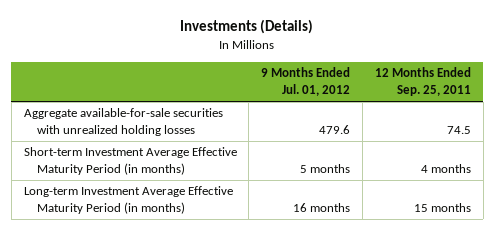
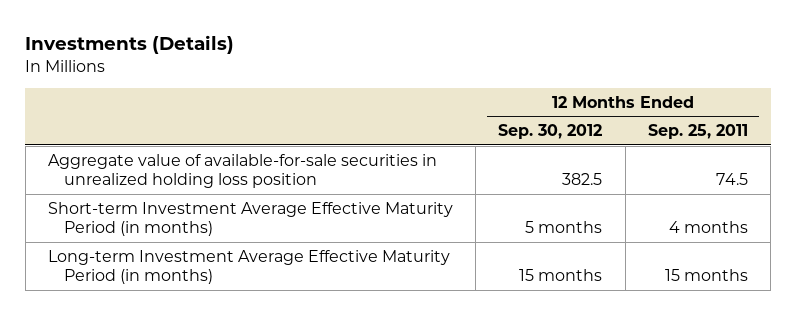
- | 9 Months Ended Jul. 01, 2012 | 12 Months Ended Sep. 25, 2011
+ | 12 Months Ended Sep. 30, 2012 | 12 Months Ended Sep. 25, 2011
- Aggregate available-for-sale securities with unrealized holding losses | 479.6 | 74.5
+ Aggregate value of available-for-sale securities in unrealized holding loss position | 382.5 | 74.5

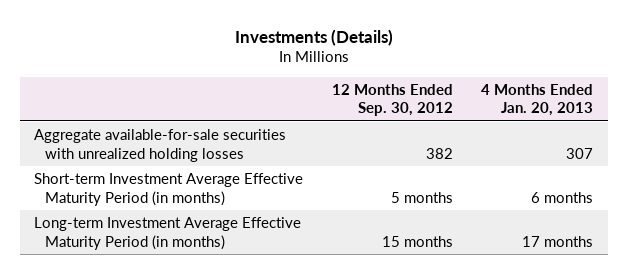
- | 12 Months Ended Sep. 30, 2012 | 12 Months Ended Sep. 25, 2011
+ | 12 Months Ended Sep. 30, 2012 | 4 Months Ended Jan. 20, 2013
- Aggregate value of available-for-sale securities in unrealized holding loss position | 382.5 | 74.5
+ Aggregate available-for-sale securities with unrealized holding losses | 382 | 307

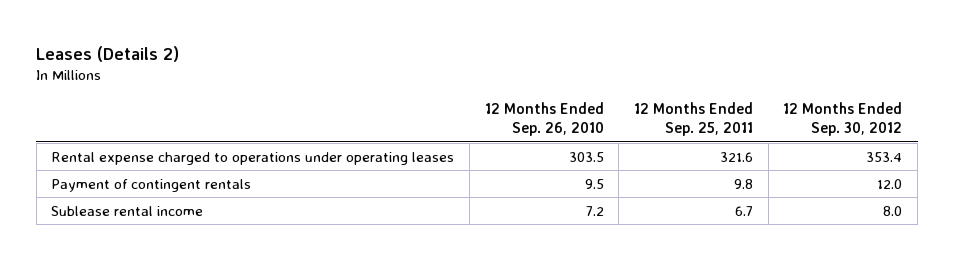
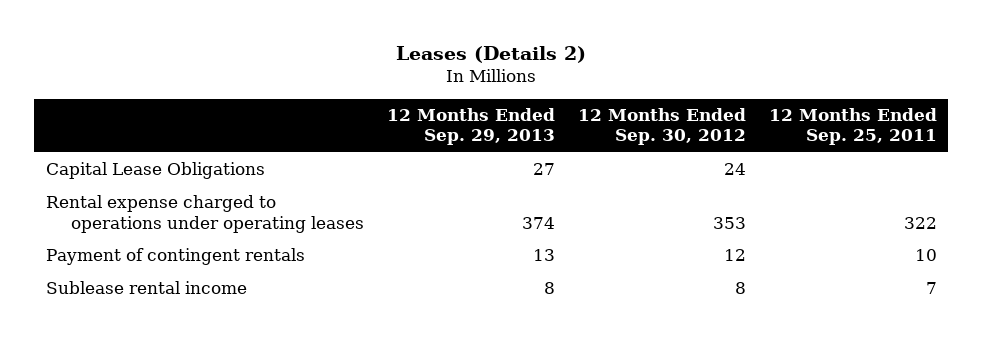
- | 12 Months Ended Sep. 26, 2010 | 12 Months Ended Sep. 25, 2011 | 12 Months Ended Sep. 30, 2012
+ | 12 Months Ended Sep. 29, 2013 | 12 Months Ended Sep. 30, 2012 | 12 Months Ended Sep. 25, 2011
- Rental expense charged to operations under operating leases | 303.5 | 321.6 | 353.4
- Payment of contingent rentals | 9.5 | 9.8 | 12.0
- Sublease rental income | 7.2 | 6.7 | 8.0
+ Capital Lease Obligations | 27 | 24 |
+ Rental expense charged to operations under operating leases | 374 | 353 | 322
+ Payment of contingent rentals | 13 | 12 | 10
+ Sublease rental income | 8 | 8 | 7

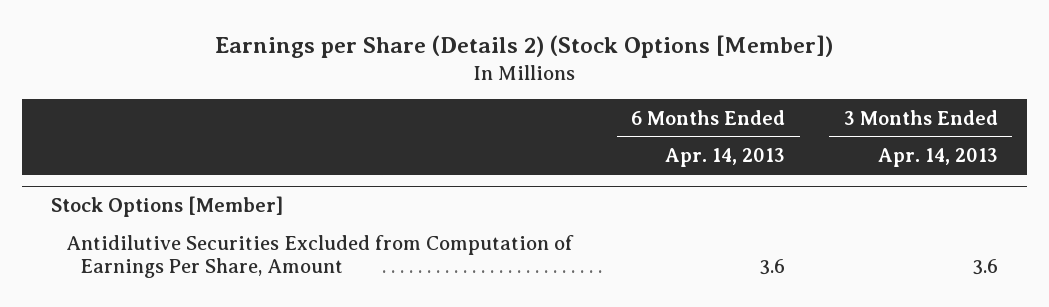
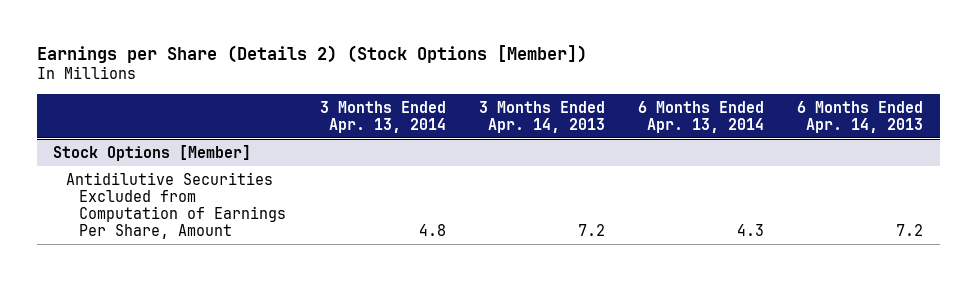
- | 6 Months Ended Apr. 14, 2013 | 3 Months Ended Apr. 14, 2013
+ | 3 Months Ended Apr. 13, 2014 | 3 Months Ended Apr. 14, 2013 | 6 Months Ended Apr. 13, 2014 | 6 Months Ended Apr. 14, 2013
@ Stock Options [Member]
- Antidilutive Securities Excluded from Computation of Earnings Per Share, Amount | 3.6 | 3.6
+ Antidilutive Securities Excluded from Computation of Earnings Per Share, Amount | 4.8 | 7.2 | 4.3 | 7.2

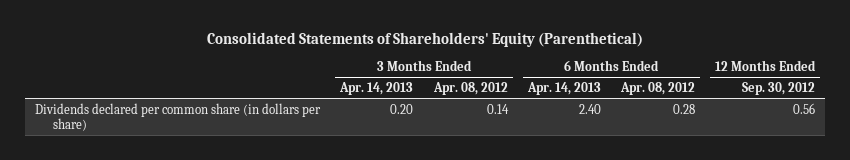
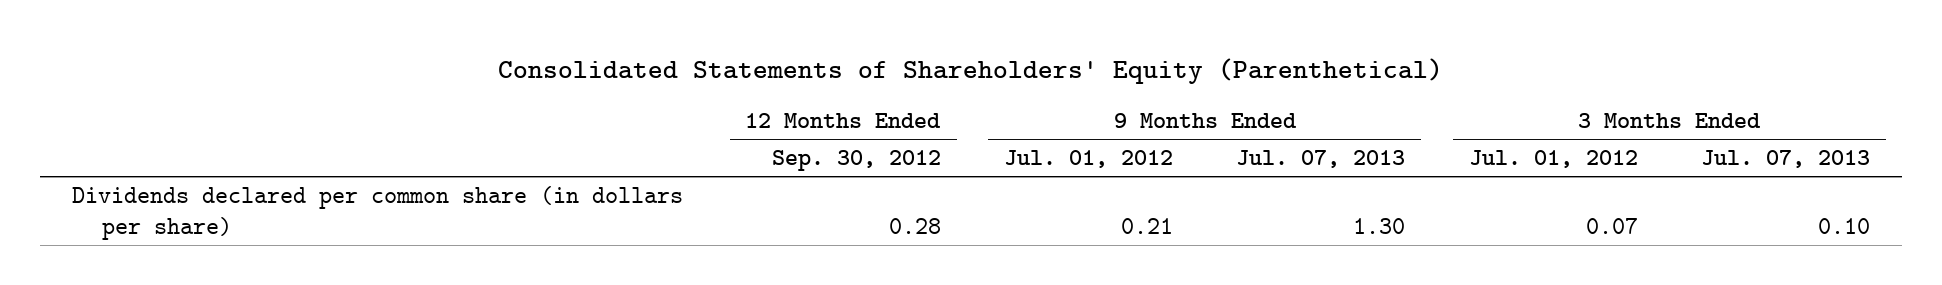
- | 3 Months Ended Apr. 14, 2013 | 3 Months Ended Apr. 08, 2012 | 6 Months Ended Apr. 14, 2013 | 6 Months Ended Apr. 08, 2012 | 12 Months Ended Sep. 30, 2012
+ | 12 Months Ended Sep. 30, 2012 | 9 Months Ended Jul. 01, 2012 | 9 Months Ended Jul. 07, 2013 | 3 Months Ended Jul. 01, 2012 | 3 Months Ended Jul. 07, 2013
- Dividends declared per common share (in dollars per share) | 0.20 | 0.14 | 2.40 | 0.28 | 0.56
+ Dividends declared per common share (in dollars per share) | 0.28 | 0.21 | 1.30 | 0.07 | 0.10

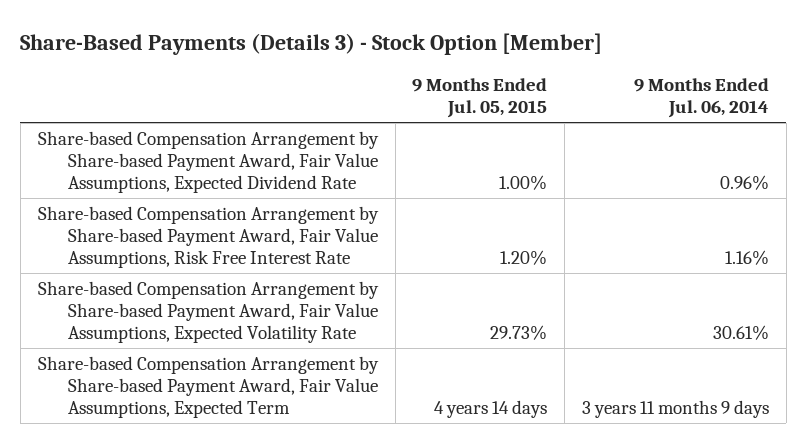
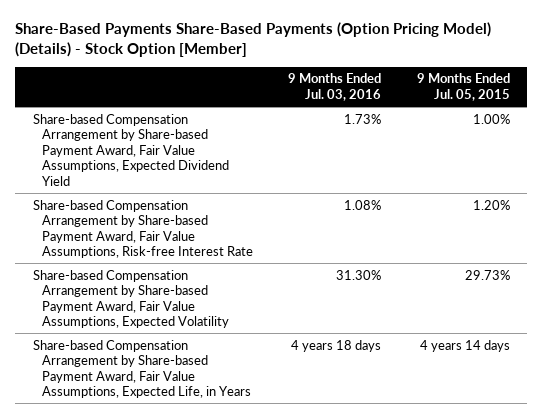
- Share-Based Payments (Details 3) - Stock Option [Member]
+ Share-Based Payments Share-Based Payments (Option Pricing Model) (Details) - Stock Option [Member]
- | 9 Months Ended Jul. 05, 2015 | 9 Months Ended Jul. 06, 2014
+ | 9 Months Ended Jul. 03, 2016 | 9 Months Ended Jul. 05, 2015
- Share-based Compensation Arrangement by Share-based Payment Award, Fair Value Assumptions, Expected Dividend Rate | 1.00% | 0.96%
- Share-based Compensation Arrangement by Share-based Payment Award, Fair Value Assumptions, Risk Free Interest Rate | 1.20% | 1.16%
- Share-based Compensation Arrangement by Share-based Payment Award, Fair Value Assumptions, Expected Volatility Rate | 29.73% | 30.61%
- Share-based Compensation Arrangement by Share-based Payment Award, Fair Value Assumptions, Expected Term | 4 years 14 days | 3 years 11 months 9 days
+ Share-based Compensation Arrangement by Share-based Payment Award, Fair Value Assumptions, Expected Dividend Yield | 1.73% | 1.00%
+ Share-based Compensation Arrangement by Share-based Payment Award, Fair Value Assumptions, Risk-free Interest Rate | 1.08% | 1.20%
+ Share-based Compensation Arrangement by Share-based Payment Award, Fair Value Assumptions, Expected Volatility | 31.30% | 29.73%
+ Share-based Compensation Arrangement by Share-based Payment Award, Fair Value Assumptions, Expected Life, in Years | 4 years 18 days | 4 years 14 days

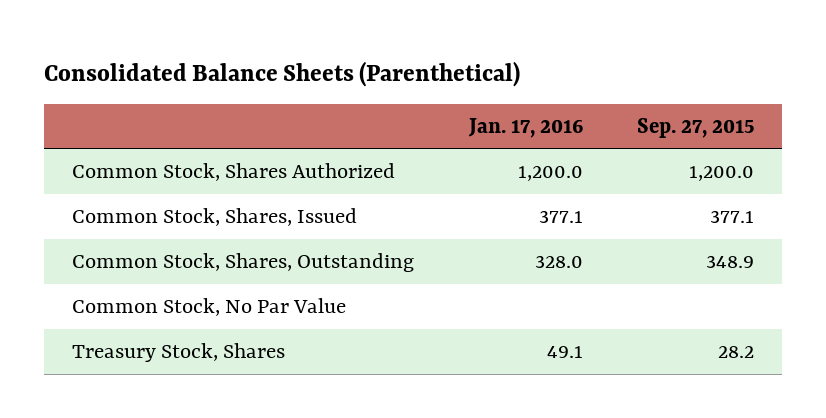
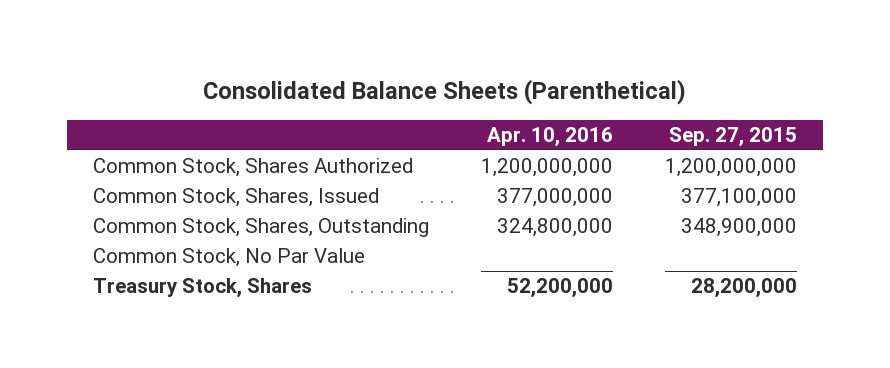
- | Jan. 17, 2016 | Sep. 27, 2015
+ | Apr. 10, 2016 | Sep. 27, 2015
- Common Stock, Shares Authorized | 1,200.0 | 1,200.0
- Common Stock, Shares, Issued | 377.1 | 377.1
- Common Stock, Shares, Outstanding | 328.0 | 348.9
+ Common Stock, Shares Authorized | 1,200,000,000 | 1,200,000,000
+ Common Stock, Shares, Issued | 377,000,000 | 377,100,000
+ Common Stock, Shares, Outstanding | 324,800,000 | 348,900,000
- Treasury Stock, Shares | 49.1 | 28.2
+ Treasury Stock, Shares | 52,200,000 | 28,200,000

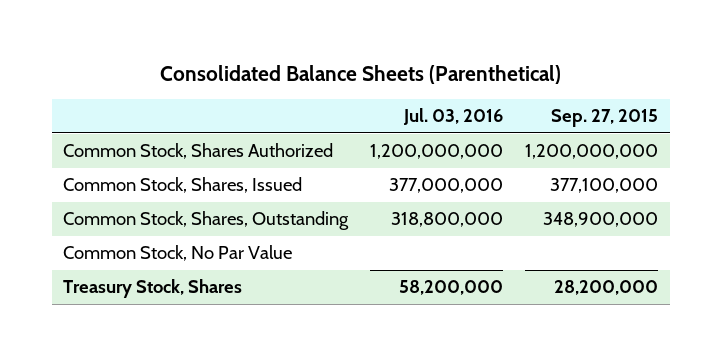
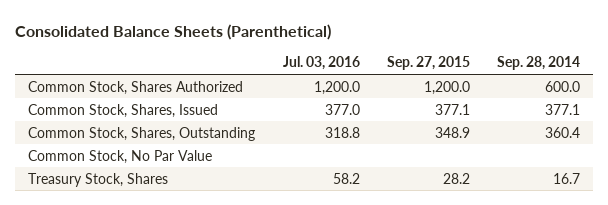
- | Jul. 03, 2016 | Sep. 27, 2015
+ | Jul. 03, 2016 | Sep. 27, 2015 | Sep. 28, 2014
- Common Stock, Shares Authorized | 1,200,000,000 | 1,200,000,000
- Common Stock, Shares, Issued | 377,000,000 | 377,100,000
- Common Stock, Shares, Outstanding | 318,800,000 | 348,900,000
+ Common Stock, Shares Authorized | 1,200.0 | 1,200.0 | 600.0
+ Common Stock, Shares, Issued | 377.0 | 377.1 | 377.1
+ Common Stock, Shares, Outstanding | 318.8 | 348.9 | 360.4
- Treasury Stock, Shares | 58,200,000 | 28,200,000
+ Treasury Stock, Shares | 58.2 | 28.2 | 16.7

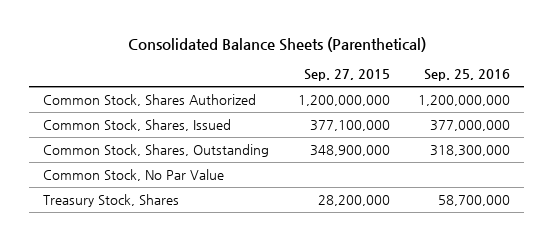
- | Jul. 03, 2016 | Sep. 27, 2015 | Sep. 28, 2014
+ | Sep. 27, 2015 | Sep. 25, 2016
- Common Stock, Shares Authorized | 1,200.0 | 1,200.0 | 600.0
- Common Stock, Shares, Issued | 377.0 | 377.1 | 377.1
- Common Stock, Shares, Outstanding | 318.8 | 348.9 | 360.4
+ Common Stock, Shares Authorized | 1,200,000,000 | 1,200,000,000
+ Common Stock, Shares, Issued | 377,100,000 | 377,000,000
+ Common Stock, Shares, Outstanding | 348,900,000 | 318,300,000
- Treasury Stock, Shares | 58.2 | 28.2 | 16.7
+ Treasury Stock, Shares | 28,200,000 | 58,700,000

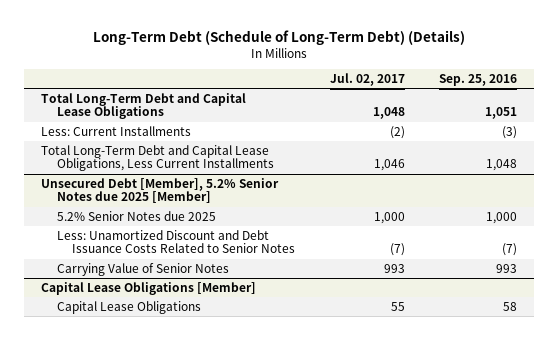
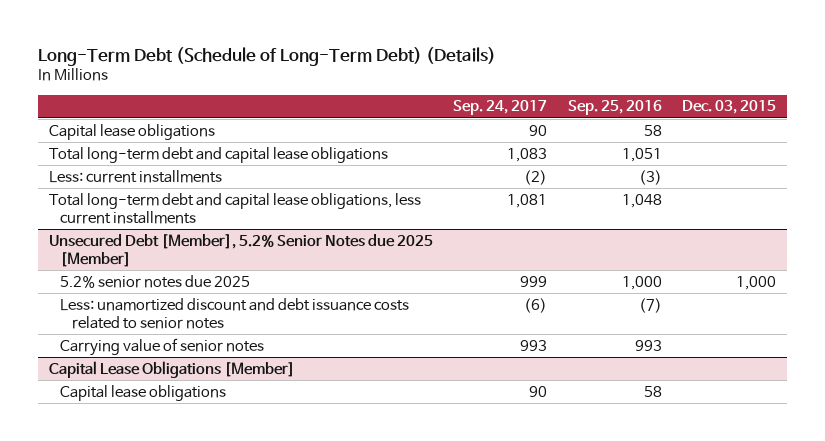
- | Jul. 02, 2017 | Sep. 25, 2016
+ | Sep. 24, 2017 | Sep. 25, 2016 | Dec. 03, 2015
- Total Long-Term Debt and Capital Lease Obligations | 1,048 | 1,051
- Less: Current Installments | (2) | (3)
- Total Long-Term Debt and Capital Lease Obligations, Less Current Installments | 1,046 | 1,048
+ Capital lease obligations | 90 | 58 |
+ Total long-term debt and capital lease obligations | 1,083 | 1,051 |
+ Less: current installments | (2) | (3) |
+ Total long-term debt and capital lease obligations, less current installments | 1,081 | 1,048 |
@ Unsecured Debt [Member], 5.2% Senior Notes due 2025 [Member]
- 5.2% Senior Notes due 2025 | 1,000 | 1,000
- Less: Unamortized Discount and Debt Issuance Costs Related to Senior Notes | (7) | (7)
- Carrying Value of Senior Notes | 993 | 993
+ 5.2% senior notes due 2025 | 999 | 1,000 | 1,000
+ Less: unamortized discount and debt issuance costs related to senior notes | (6) | (7) |
+ Carrying value of senior notes | 993 | 993 |
@ Capital Lease Obligations [Member]
- Capital Lease Obligations | 55 | 58
+ Capital lease obligations | 90 | 58 |

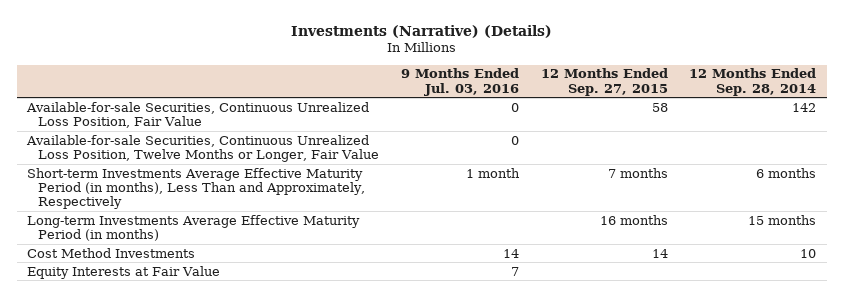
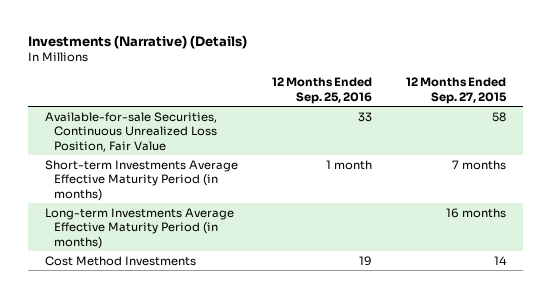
- | 9 Months Ended Jul. 03, 2016 | 12 Months Ended Sep. 27, 2015 | 12 Months Ended Sep. 28, 2014
+ | 12 Months Ended Sep. 25, 2016 | 12 Months Ended Sep. 27, 2015
- Available-for-sale Securities, Continuous Unrealized Loss Position, Twelve Months or Longer, Fair Value | 0 | |
- Short-term Investments Average Effective Maturity Period (in months), Less Than and Approximately, Respectively | 1 month | 7 months | 6 months
+ Short-term Investments Average Effective Maturity Period (in months) | 1 month | 7 months
- Equity Interests at Fair Value | 7 | |

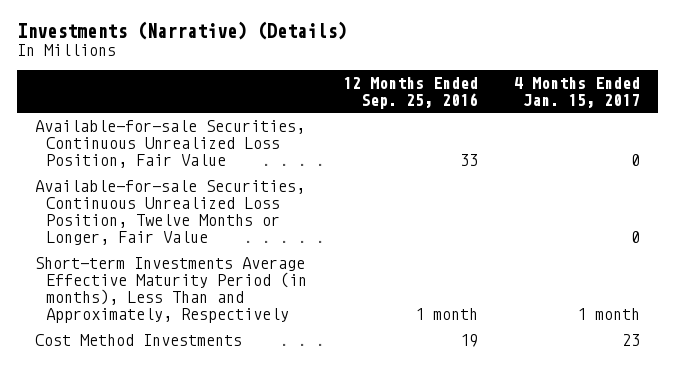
- | 12 Months Ended Sep. 25, 2016 | 12 Months Ended Sep. 27, 2015
+ | 12 Months Ended Sep. 25, 2016 | 4 Months Ended Jan. 15, 2017
- Short-term Investments Average Effective Maturity Period (in months) | 1 month | 7 months
- Long-term Investments Average Effective Maturity Period (in months) | | 16 months
+ Available-for-sale Securities, Continuous Unrealized Loss Position, Twelve Months or Longer, Fair Value | | 0
+ Short-term Investments Average Effective Maturity Period (in months), Less Than and Approximately, Respectively | 1 month | 1 month

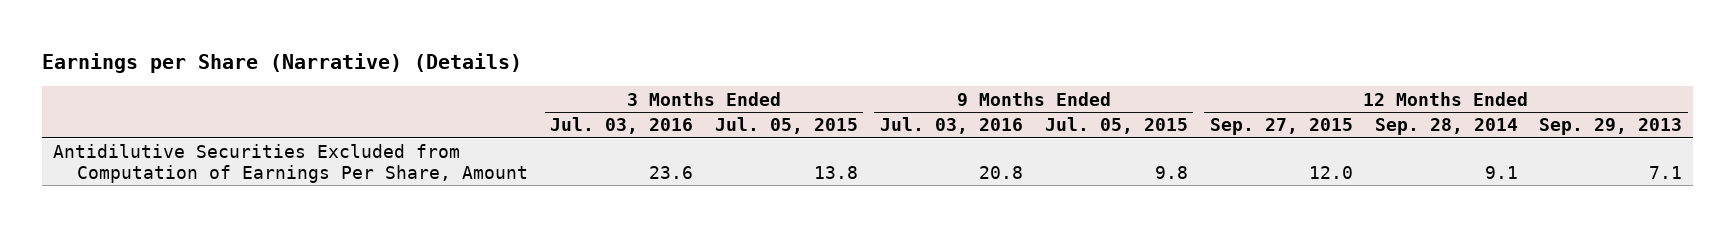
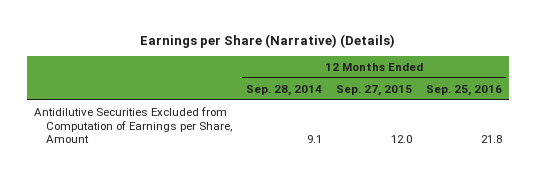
- | 3 Months Ended Jul. 03, 2016 | 3 Months Ended Jul. 05, 2015 | 9 Months Ended Jul. 03, 2016 | 9 Months Ended Jul. 05, 2015 | 12 Months Ended Sep. 27, 2015 | 12 Months Ended Sep. 28, 2014 | 12 Months Ended Sep. 29, 2013
+ | 12 Months Ended Sep. 28, 2014 | 12 Months Ended Sep. 27, 2015 | 12 Months Ended Sep. 25, 2016
- Antidilutive Securities Excluded from Computation of Earnings Per Share, Amount | 23.6 | 13.8 | 20.8 | 9.8 | 12.0 | 9.1 | 7.1
+ Antidilutive Securities Excluded from Computation of Earnings per Share, Amount | 9.1 | 12.0 | 21.8

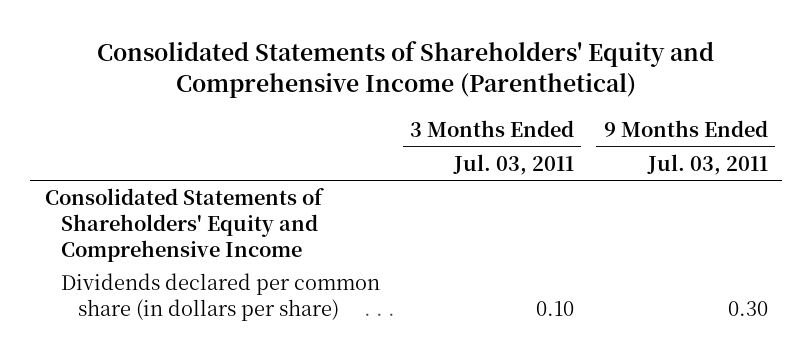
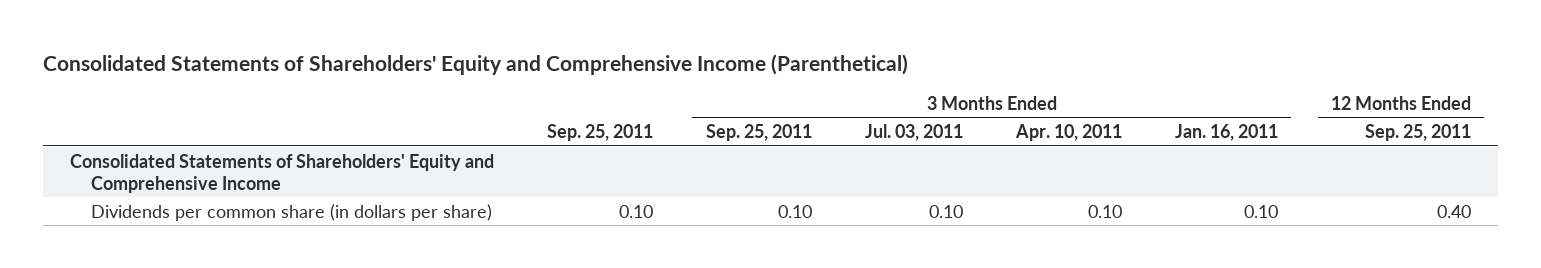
- | 3 Months Ended Jul. 03, 2011 | 9 Months Ended Jul. 03, 2011
+ | Sep. 25, 2011 | 3 Months Ended Sep. 25, 2011 | 3 Months Ended Jul. 03, 2011 | 3 Months Ended Apr. 10, 2011 | 3 Months Ended Jan. 16, 2011 | 12 Months Ended Sep. 25, 2011
- Dividends declared per common share (in dollars per share) | 0.10 | 0.30
+ Dividends per common share (in dollars per share) | 0.10 | 0.10 | 0.10 | 0.10 | 0.10 | 0.40

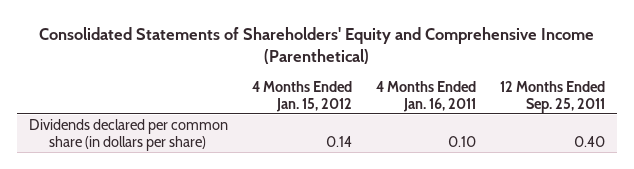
- | Sep. 25, 2011 | 3 Months Ended Sep. 25, 2011 | 3 Months Ended Jul. 03, 2011 | 3 Months Ended Apr. 10, 2011 | 3 Months Ended Jan. 16, 2011 | 12 Months Ended Sep. 25, 2011
+ | 4 Months Ended Jan. 15, 2012 | 4 Months Ended Jan. 16, 2011 | 12 Months Ended Sep. 25, 2011
- Consolidated Statements of Shareholders' Equity and Comprehensive Income
- Dividends per common share (in dollars per share) | 0.10 | 0.10 | 0.10 | 0.10 | 0.10 | 0.40
+ Dividends declared per common share (in dollars per share) | 0.14 | 0.10 | 0.40

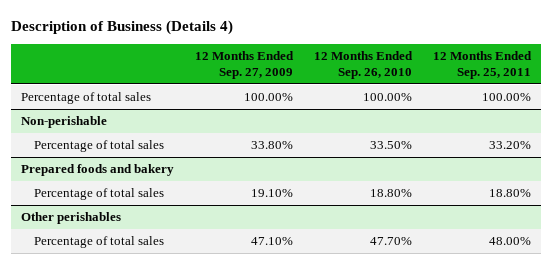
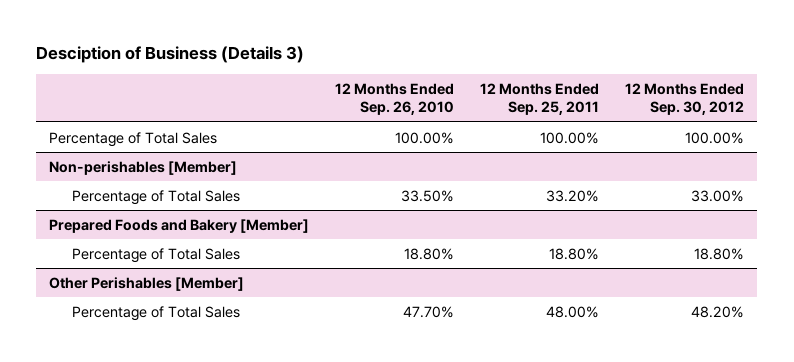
- Description of Business (Details 4)
+ Desciption of Business (Details 3)
- | 12 Months Ended Sep. 27, 2009 | 12 Months Ended Sep. 26, 2010 | 12 Months Ended Sep. 25, 2011
+ | 12 Months Ended Sep. 26, 2010 | 12 Months Ended Sep. 25, 2011 | 12 Months Ended Sep. 30, 2012
- Percentage of total sales | 100.00% | 100.00% | 100.00%
- Non-perishable
- Percentage of total sales | 33.80% | 33.50% | 33.20%
- Prepared foods and bakery
- Percentage of total sales | 19.10% | 18.80% | 18.80%
- Other perishables
- Percentage of total sales | 47.10% | 47.70% | 48.00%
+ Percentage of Total Sales | 100.00% | 100.00% | 100.00%
+ Non-perishables [Member]
+ Percentage of Total Sales | 33.50% | 33.20% | 33.00%
+ Prepared Foods and Bakery [Member]
+ Percentage of Total Sales | 18.80% | 18.80% | 18.80%
+ Other Perishables [Member]
+ Percentage of Total Sales | 47.70% | 48.00% | 48.20%

